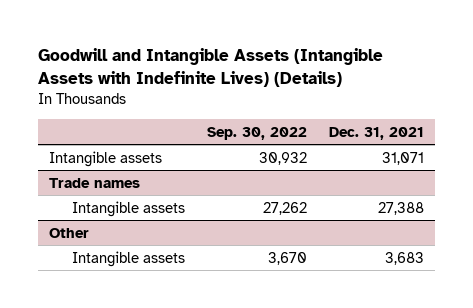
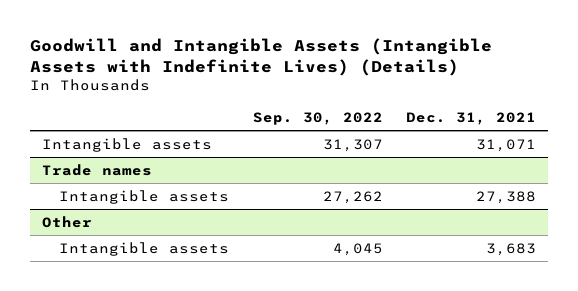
- Intangible assets | 30,932 | 31,071
+ Intangible assets | 31,307 | 31,071
@ Other
- Intangible assets | 3,670 | 3,683
+ Intangible assets | 4,045 | 3,683

